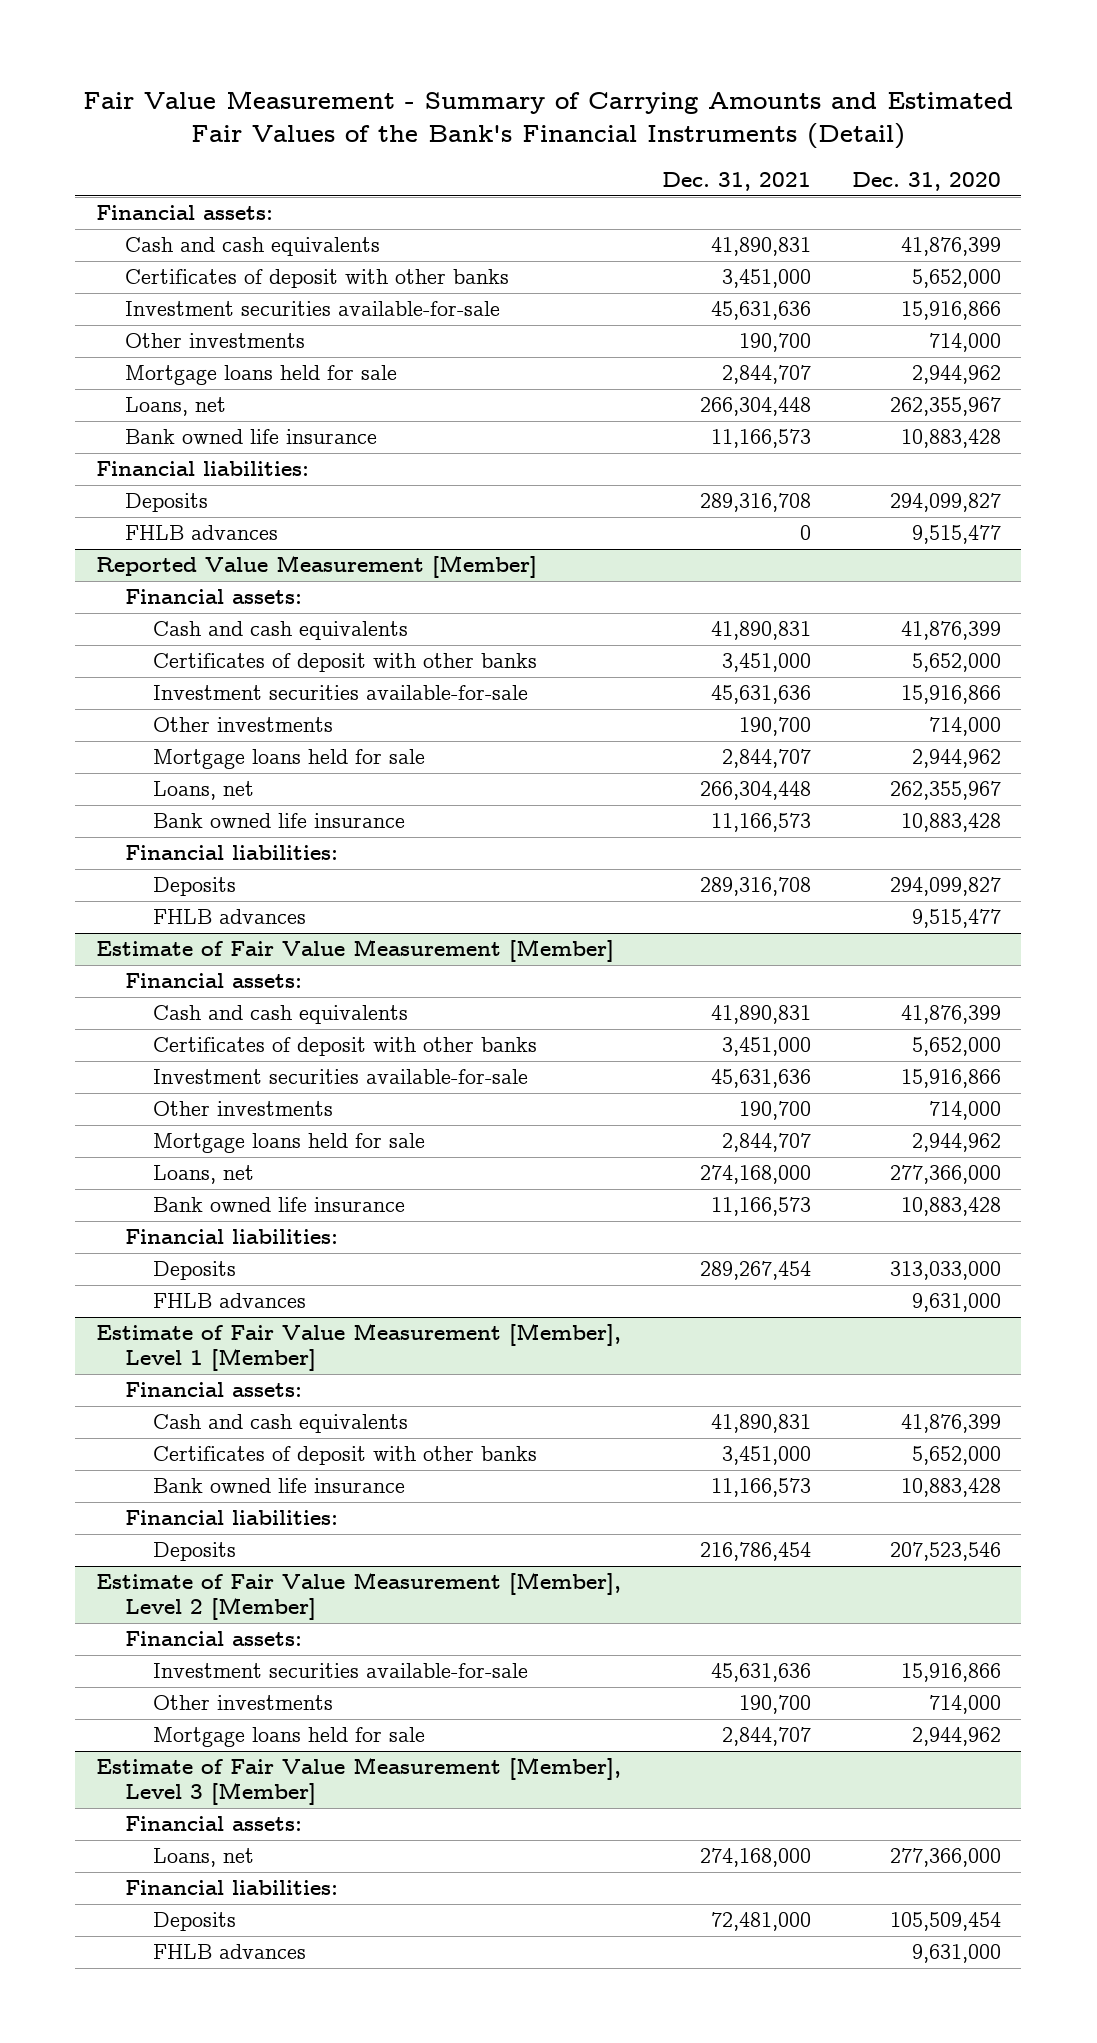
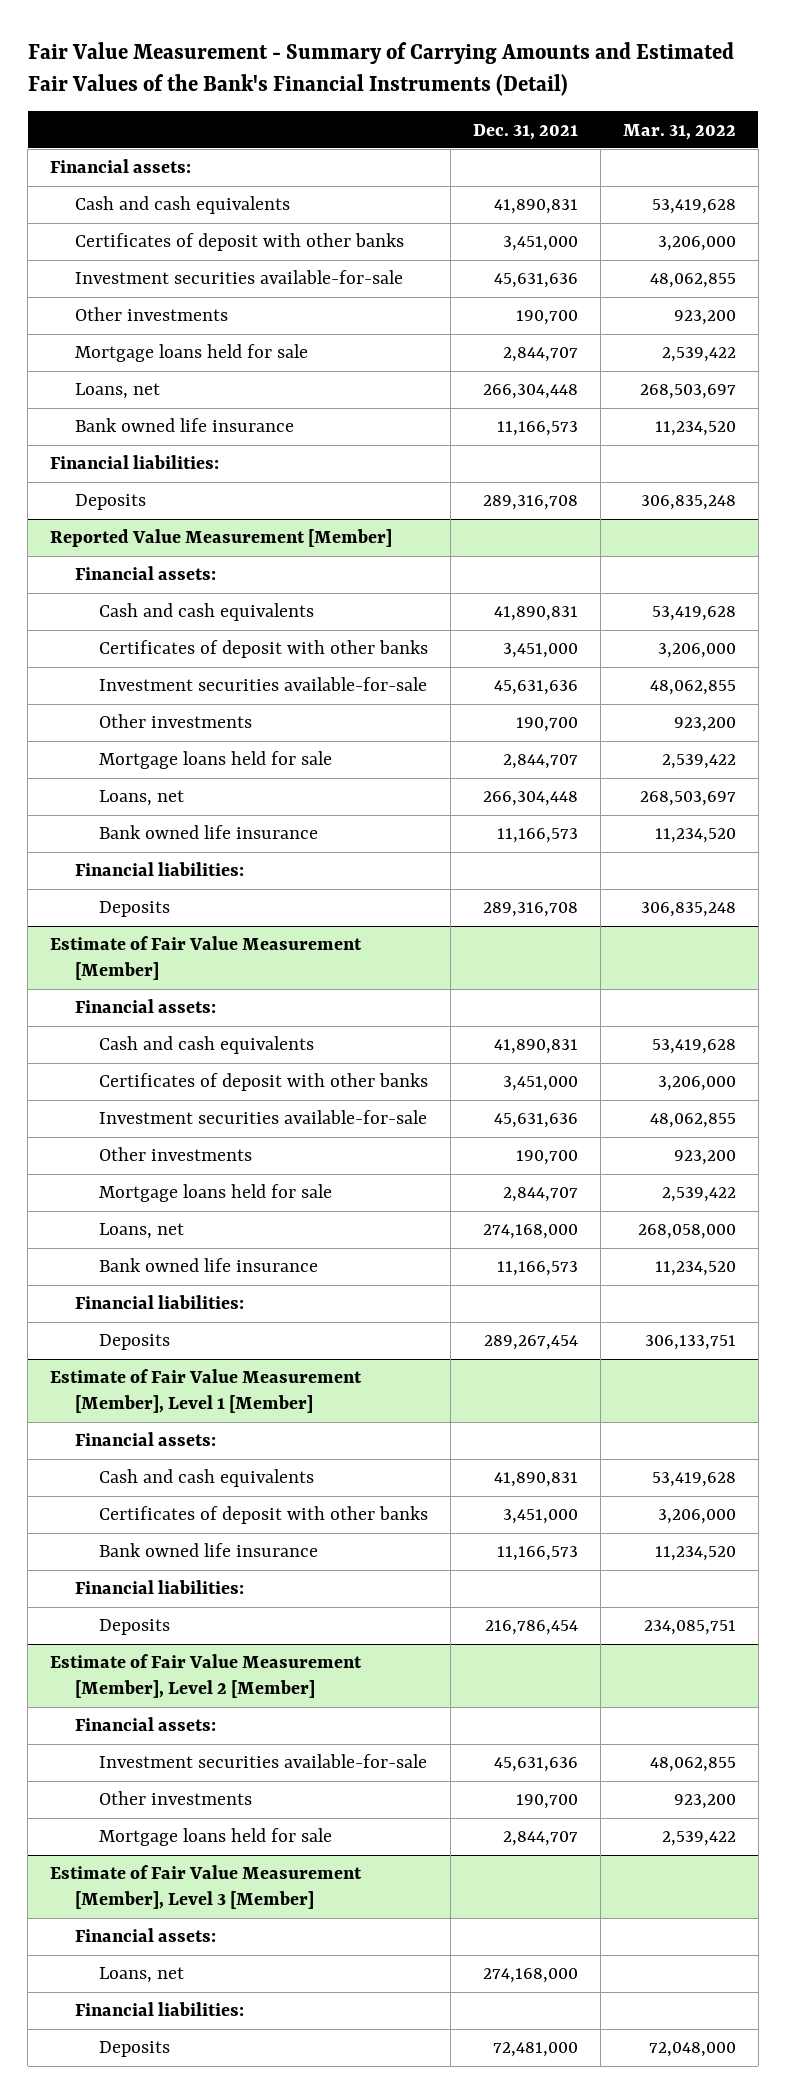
- | Dec. 31, 2021 | Dec. 31, 2020
+ | Dec. 31, 2021 | Mar. 31, 2022
- FHLB advances | 0 | 9,515,477
@ Reported Value Measurement [Member]
- FHLB advances | | 9,515,477
@ Estimate of Fair Value Measurement [Member]
- FHLB advances | | 9,631,000
@ Estimate of Fair Value Measurement [Member], Level 3 [Member]
- FHLB advances | | 9,631,000

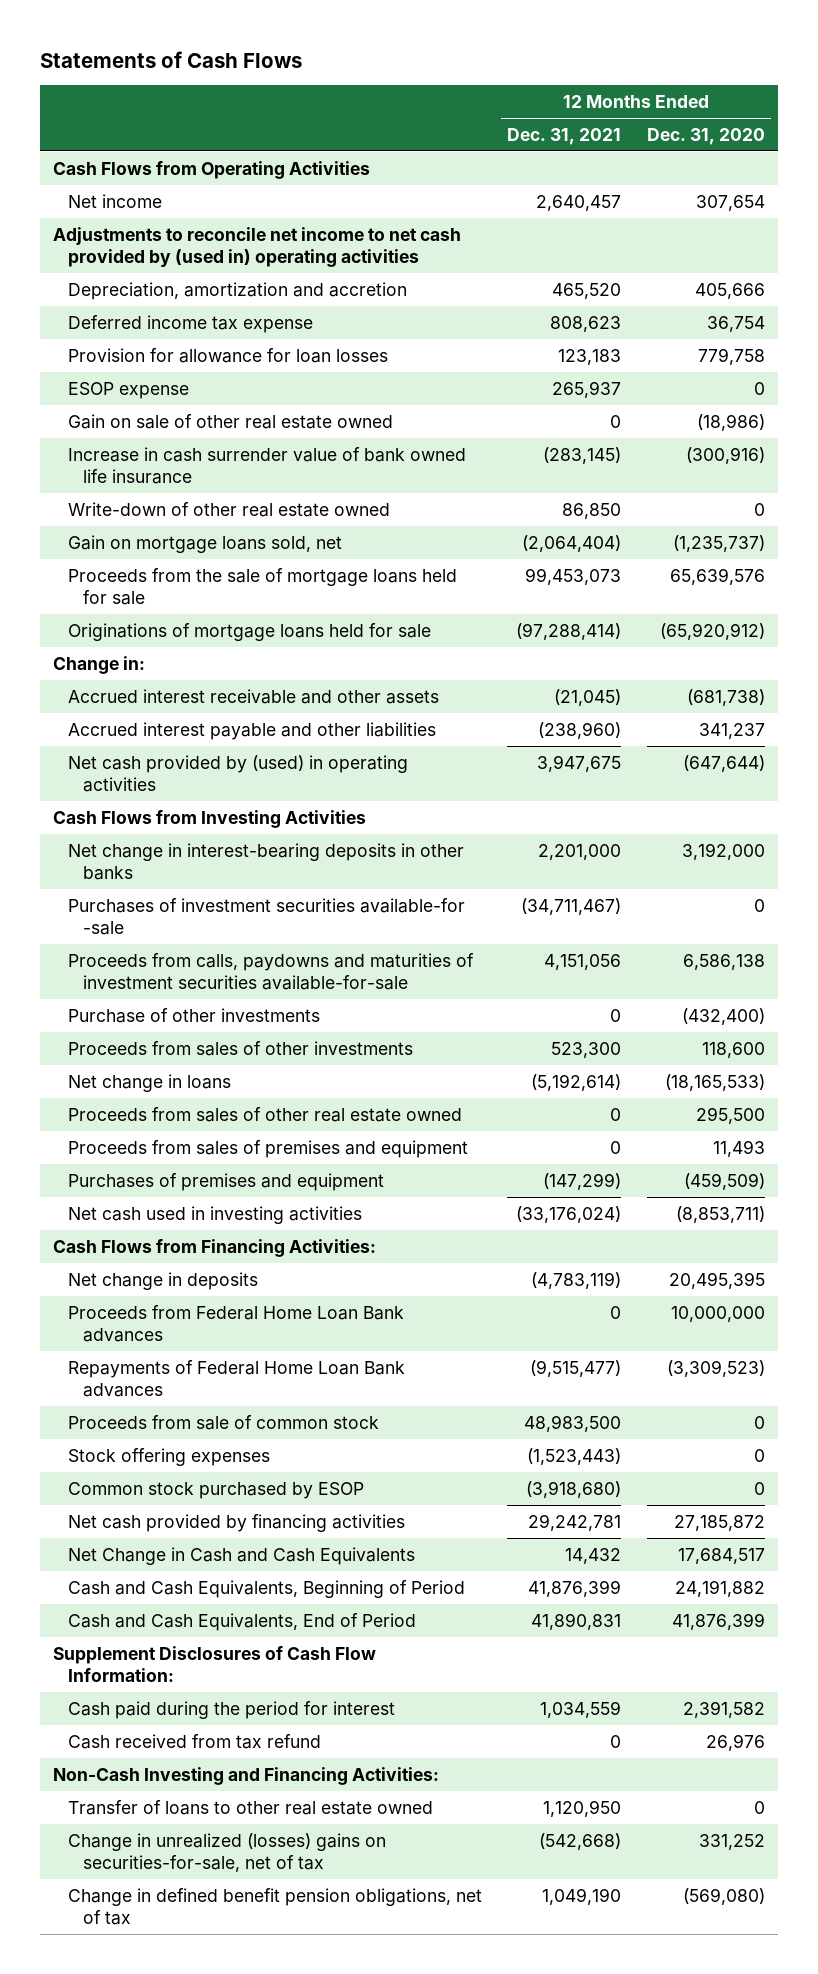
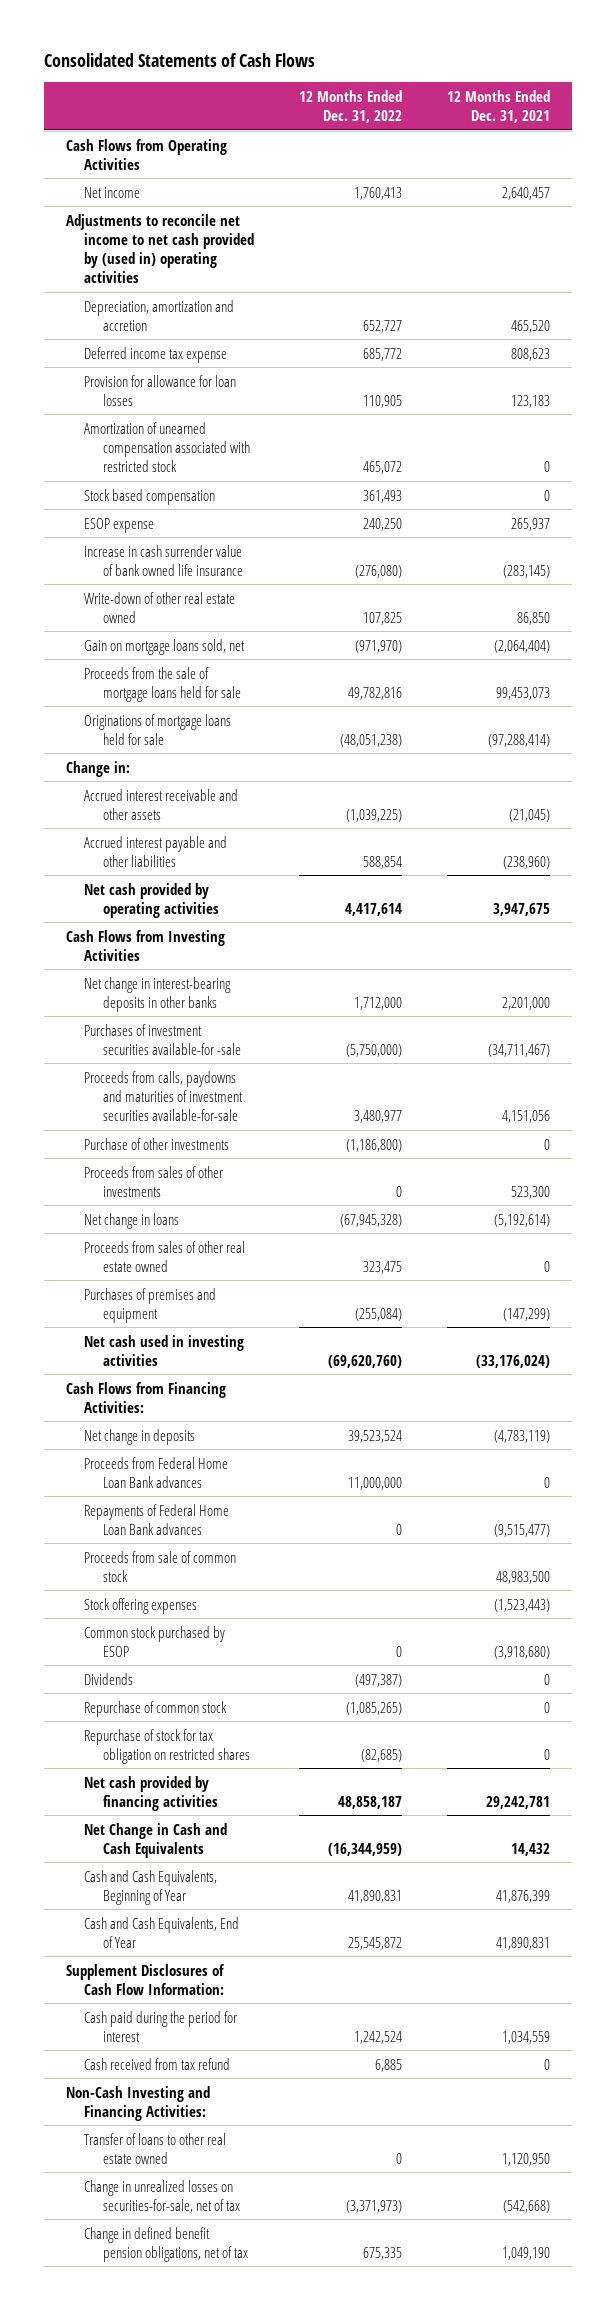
- Statements of Cash Flows
+ Consolidated Statements of Cash Flows
- | 12 Months Ended Dec. 31, 2021 | 12 Months Ended Dec. 31, 2020
+ | 12 Months Ended Dec. 31, 2022 | 12 Months Ended Dec. 31, 2021
+ Amortization of unearned compensation associated with restricted stock | 465,072 | 0
+ Stock based compensation | 361,493 | 0
- Gain on sale of other real estate owned | 0 | (18,986)
- Net cash provided by (used) in operating activities | 3,947,675 | (647,644)
+ Net cash provided by operating activities | 4,417,614 | 3,947,675
- Proceeds from sales of premises and equipment | 0 | 11,493
+ Dividends | (497,387) | 0
+ Repurchase of common stock | (1,085,265) | 0
+ Repurchase of stock for tax obligation on restricted shares | (82,685) | 0
- Cash and Cash Equivalents, Beginning of Period | 41,876,399 | 24,191,882
- Cash and Cash Equivalents, End of Period | 41,890,831 | 41,876,399
+ Cash and Cash Equivalents, Beginning of Year | 41,890,831 | 41,876,399
+ Cash and Cash Equivalents, End of Year | 25,545,872 | 41,890,831
- Change in unrealized (losses) gains on securities-for-sale, net of tax | (542,668) | 331,252
+ Change in unrealized losses on securities-for-sale, net of tax | (3,371,973) | (542,668)

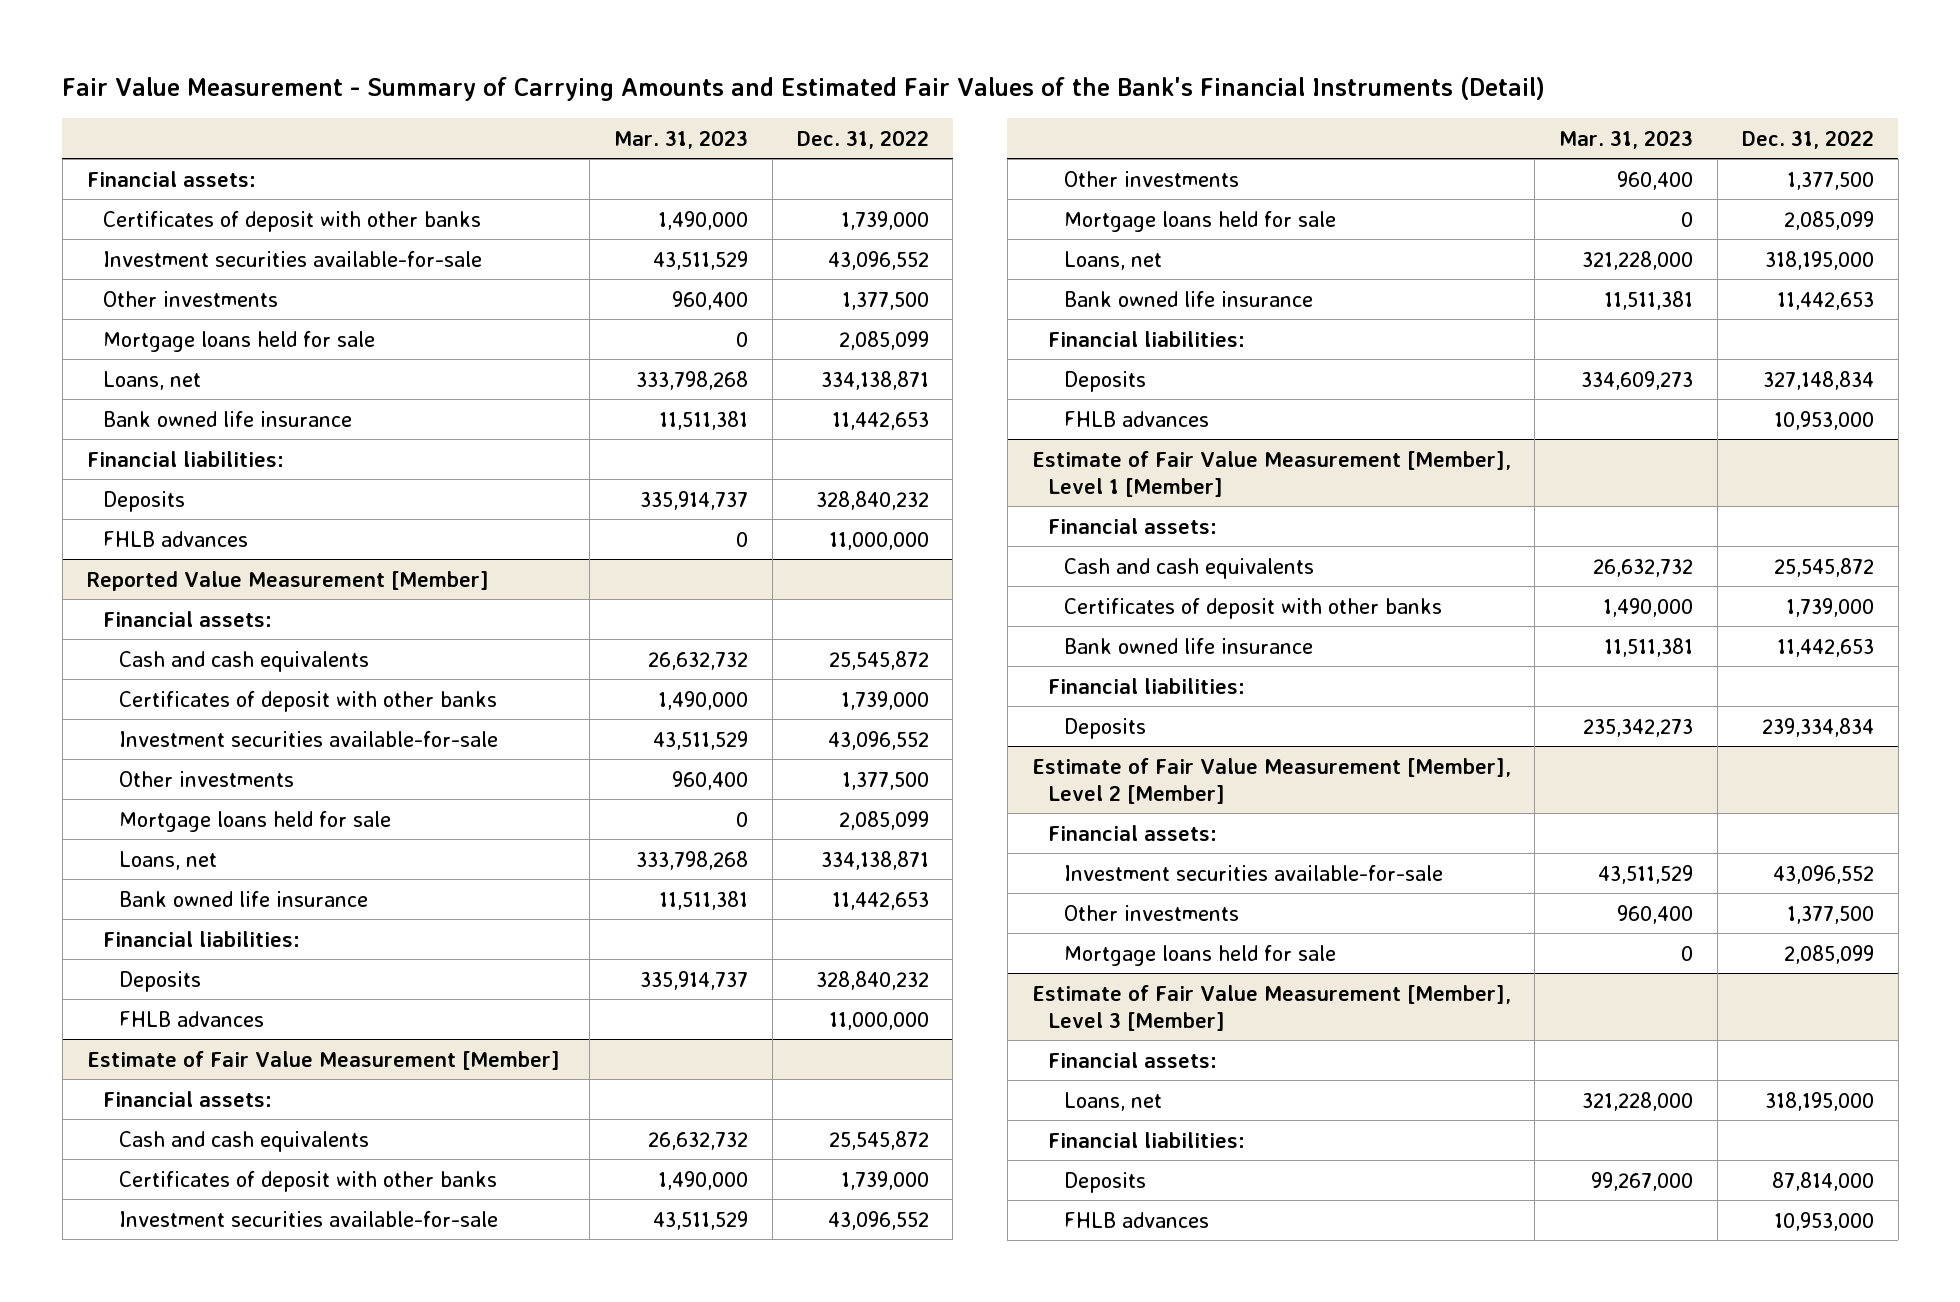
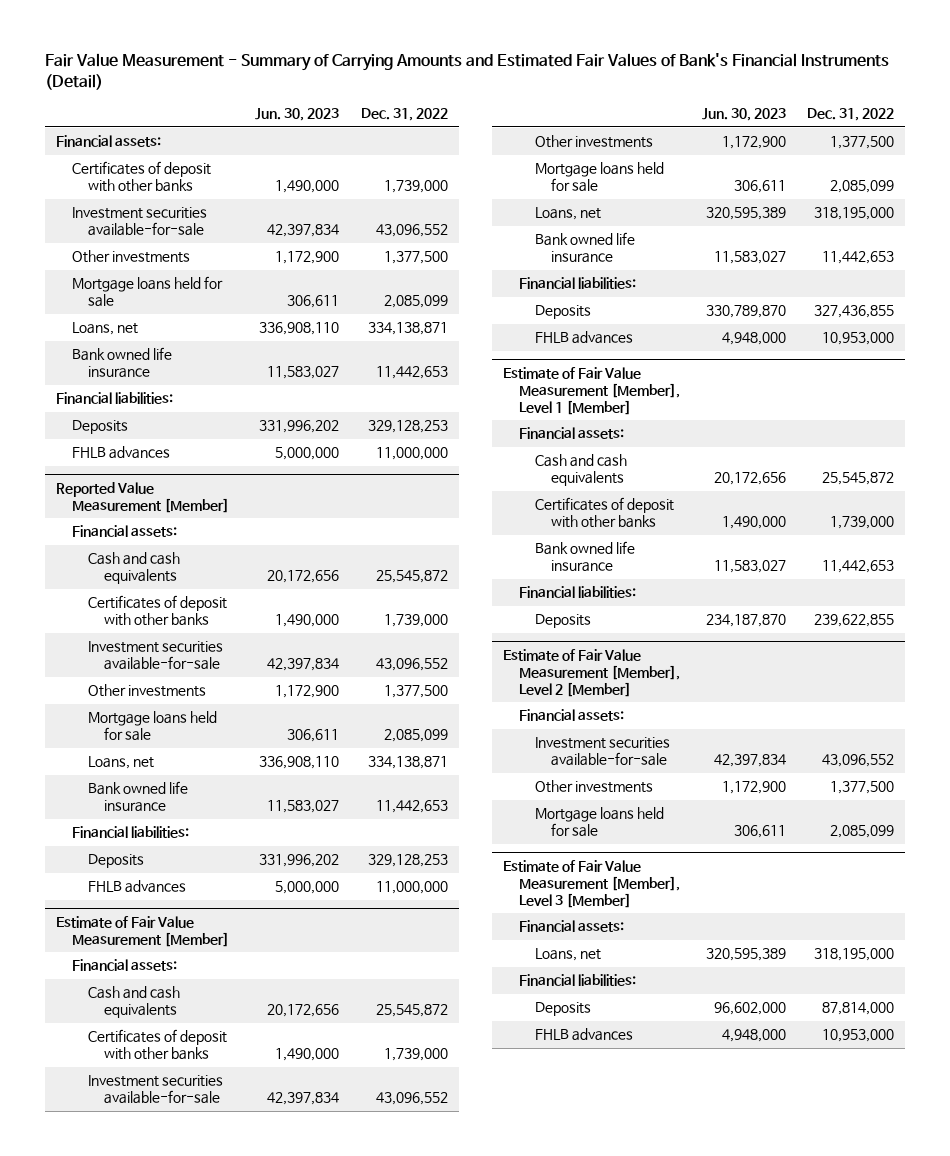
- Fair Value Measurement - Summary of Carrying Amounts and Estimated Fair Values of the Bank's Financial Instruments (Detail)
+ Fair Value Measurement - Summary of Carrying Amounts and Estimated Fair Values of Bank's Financial Instruments (Detail)
- | Mar. 31, 2023 | Dec. 31, 2022
+ | Jun. 30, 2023 | Dec. 31, 2022
- Deposits | 335,914,737 | 328,840,232
+ Deposits | 331,996,202 | 329,128,253
@ Reported Value Measurement [Member]
- Deposits | 335,914,737 | 328,840,232
+ Deposits | 331,996,202 | 329,128,253
@ Estimate of Fair Value Measurement [Member]
- Deposits | 334,609,273 | 327,148,834
+ Deposits | 330,789,870 | 327,436,855
@ Estimate of Fair Value Measurement [Member], Level 1 [Member]
- Deposits | 235,342,273 | 239,334,834
+ Deposits | 234,187,870 | 239,622,855

